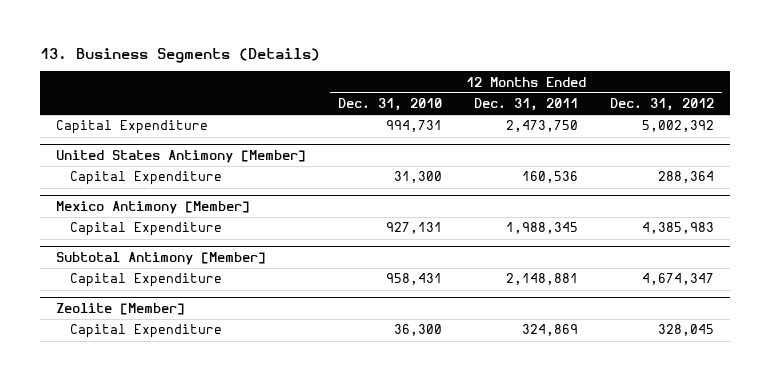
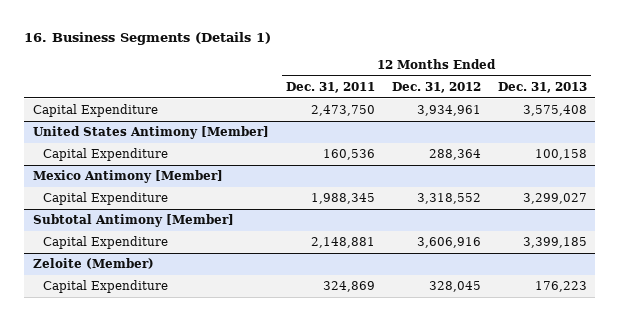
- 13. Business Segments (Details)
+ 16. Business Segments (Details 1)
- | 12 Months Ended Dec. 31, 2010 | 12 Months Ended Dec. 31, 2011 | 12 Months Ended Dec. 31, 2012
+ | 12 Months Ended Dec. 31, 2011 | 12 Months Ended Dec. 31, 2012 | 12 Months Ended Dec. 31, 2013
- Capital Expenditure | 994,731 | 2,473,750 | 5,002,392
+ Capital Expenditure | 2,473,750 | 3,934,961 | 3,575,408
@ Mexico Antimony [Member]
- Capital Expenditure | 927,131 | 1,988,345 | 4,385,983
+ Capital Expenditure | 1,988,345 | 3,318,552 | 3,299,027
@ Subtotal Antimony [Member]
- Capital Expenditure | 958,431 | 2,148,881 | 4,674,347
- Zeolite [Member]
@ Subtotal Antimony [Member]
+ Capital Expenditure | 2,148,881 | 3,606,916 | 3,399,185
+ Zeloite (Member)

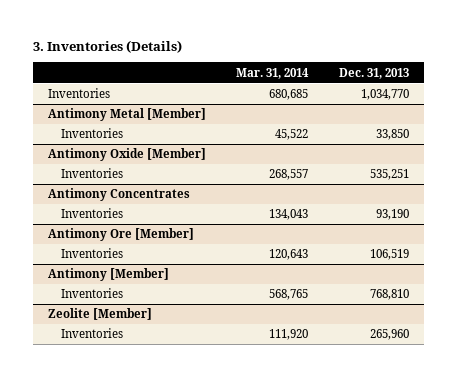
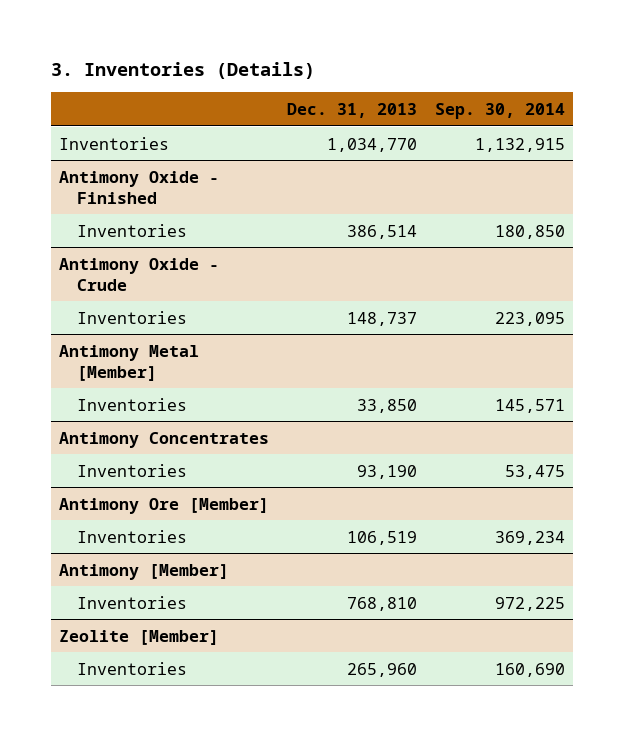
- | Mar. 31, 2014 | Dec. 31, 2013
+ | Dec. 31, 2013 | Sep. 30, 2014
+ Antimony Oxide - Finished
+ Inventories | 386,514 | 180,850
+ Antimony Oxide - Crude
+ Inventories | 148,737 | 223,095
- Antimony Oxide [Member]
- Inventories | 268,557 | 535,251

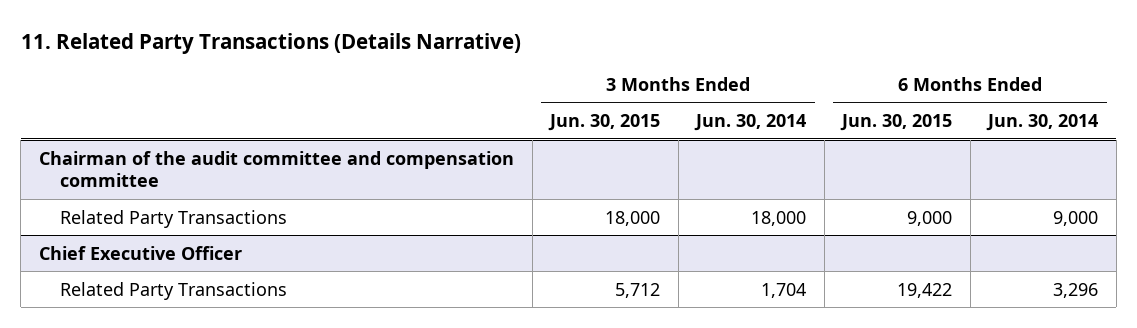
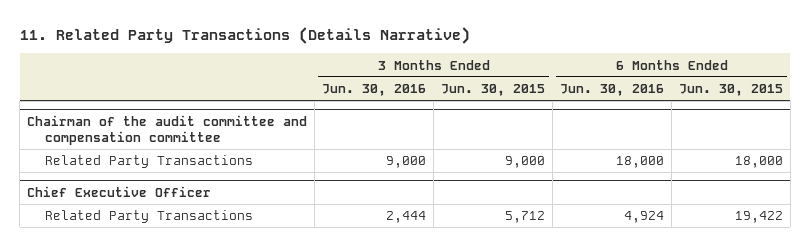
- | 3 Months Ended Jun. 30, 2015 | 3 Months Ended Jun. 30, 2014 | 6 Months Ended Jun. 30, 2015 | 6 Months Ended Jun. 30, 2014
+ | 3 Months Ended Jun. 30, 2016 | 3 Months Ended Jun. 30, 2015 | 6 Months Ended Jun. 30, 2016 | 6 Months Ended Jun. 30, 2015
@ Chairman of the audit committee and compensation committee
- Related Party Transactions | 18,000 | 18,000 | 9,000 | 9,000
+ Related Party Transactions | 9,000 | 9,000 | 18,000 | 18,000

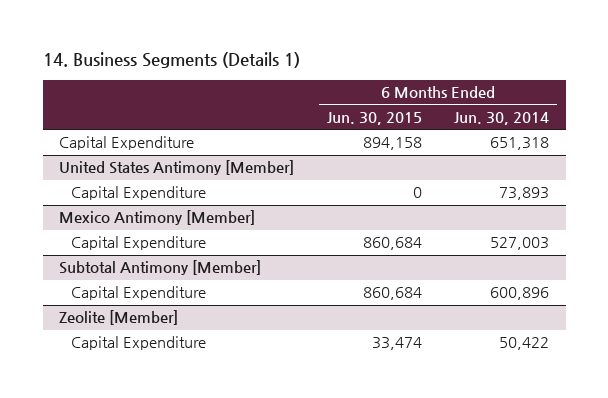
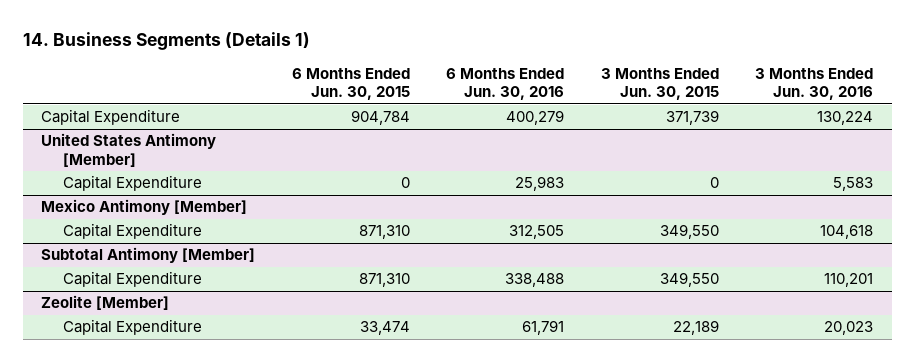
- | 6 Months Ended Jun. 30, 2015 | 6 Months Ended Jun. 30, 2014
+ | 6 Months Ended Jun. 30, 2015 | 6 Months Ended Jun. 30, 2016 | 3 Months Ended Jun. 30, 2015 | 3 Months Ended Jun. 30, 2016
- Capital Expenditure | 894,158 | 651,318
+ Capital Expenditure | 904,784 | 400,279 | 371,739 | 130,224
@ Mexico Antimony [Member]
- Capital Expenditure | 860,684 | 527,003
+ Capital Expenditure | 871,310 | 312,505 | 349,550 | 104,618
@ Subtotal Antimony [Member]
- Capital Expenditure | 860,684 | 600,896
+ Capital Expenditure | 871,310 | 338,488 | 349,550 | 110,201

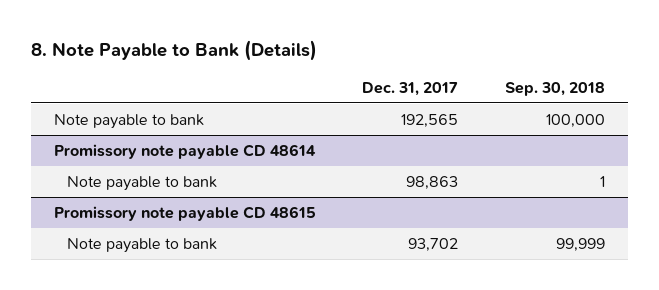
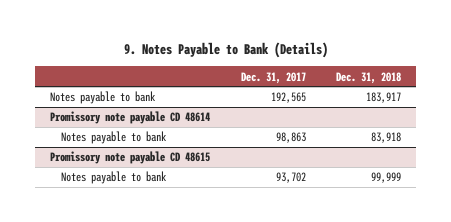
- 8. Note Payable to Bank (Details)
+ 9. Notes Payable to Bank (Details)
- | Dec. 31, 2017 | Sep. 30, 2018
+ | Dec. 31, 2017 | Dec. 31, 2018
- Note payable to bank | 192,565 | 100,000
+ Notes payable to bank | 192,565 | 183,917
@ Promissory note payable CD 48614
- Note payable to bank | 98,863 | 1
+ Notes payable to bank | 98,863 | 83,918
@ Promissory note payable CD 48615
- Note payable to bank | 93,702 | 99,999
+ Notes payable to bank | 93,702 | 99,999

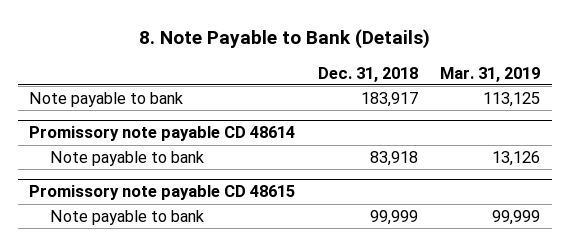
- 9. Notes Payable to Bank (Details)
+ 8. Note Payable to Bank (Details)
- | Dec. 31, 2017 | Dec. 31, 2018
+ | Dec. 31, 2018 | Mar. 31, 2019
- Notes payable to bank | 192,565 | 183,917
+ Note payable to bank | 183,917 | 113,125
@ Promissory note payable CD 48614
- Notes payable to bank | 98,863 | 83,918
+ Note payable to bank | 83,918 | 13,126
@ Promissory note payable CD 48615
- Notes payable to bank | 93,702 | 99,999
+ Note payable to bank | 99,999 | 99,999

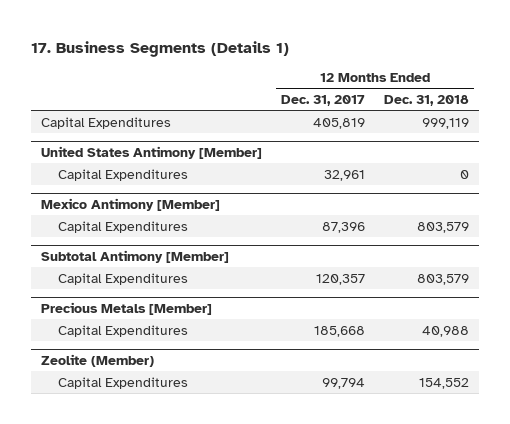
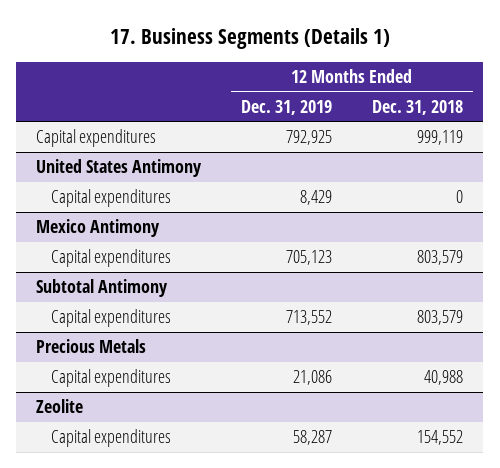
- | 12 Months Ended Dec. 31, 2017 | 12 Months Ended Dec. 31, 2018
+ | 12 Months Ended Dec. 31, 2019 | 12 Months Ended Dec. 31, 2018
- Capital Expenditures | 405,819 | 999,119
- United States Antimony [Member]
- Capital Expenditures | 32,961 | 0
- Mexico Antimony [Member]
- Capital Expenditures | 87,396 | 803,579
- Subtotal Antimony [Member]
- Capital Expenditures | 120,357 | 803,579
- Precious Metals [Member]
- Capital Expenditures | 185,668 | 40,988
- Zeolite (Member)
- Capital Expenditures | 99,794 | 154,552
+ Capital expenditures | 792,925 | 999,119
+ United States Antimony
+ Capital expenditures | 8,429 | 0
+ Mexico Antimony
+ Capital expenditures | 705,123 | 803,579
+ Subtotal Antimony
+ Capital expenditures | 713,552 | 803,579
+ Precious Metals
+ Capital expenditures | 21,086 | 40,988
+ Zeolite
+ Capital expenditures | 58,287 | 154,552

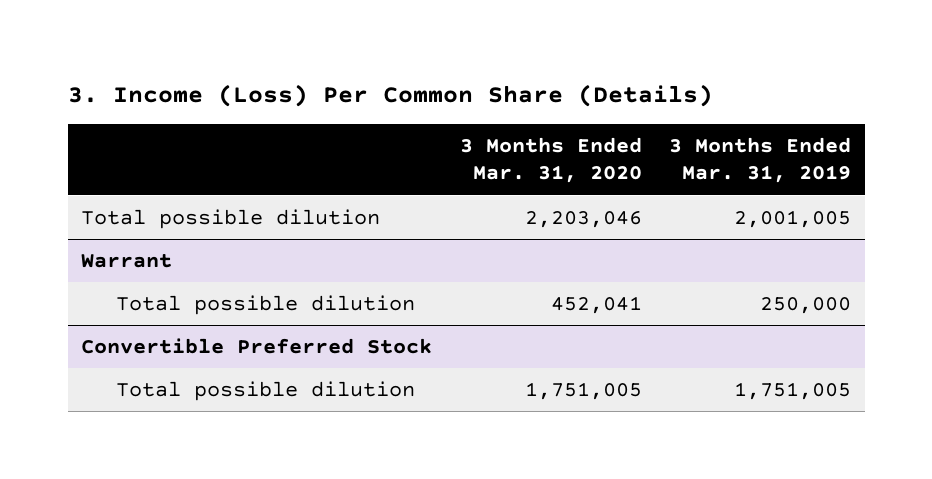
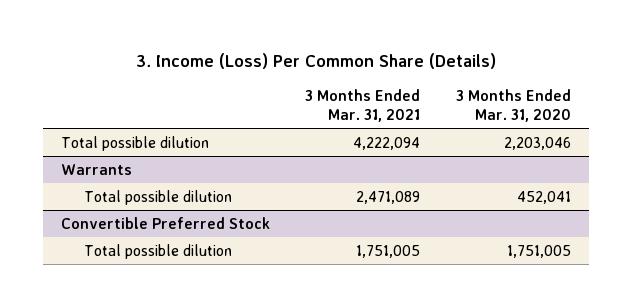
- | 3 Months Ended Mar. 31, 2020 | 3 Months Ended Mar. 31, 2019
+ | 3 Months Ended Mar. 31, 2021 | 3 Months Ended Mar. 31, 2020
- Warrant
+ Warrants

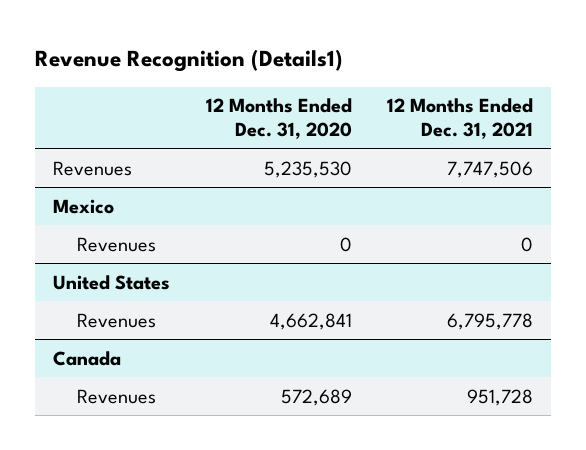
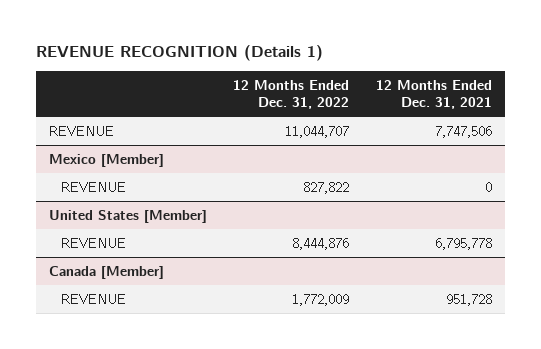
- Revenue Recognition (Details1)
+ REVENUE RECOGNITION (Details 1)
- | 12 Months Ended Dec. 31, 2020 | 12 Months Ended Dec. 31, 2021
+ | 12 Months Ended Dec. 31, 2022 | 12 Months Ended Dec. 31, 2021
- Revenues | 5,235,530 | 7,747,506
- Mexico
- Revenues | 0 | 0
- United States
- Revenues | 4,662,841 | 6,795,778
- Canada
- Revenues | 572,689 | 951,728
+ REVENUE | 11,044,707 | 7,747,506
+ Mexico [Member]
+ REVENUE | 827,822 | 0
+ United States [Member]
+ REVENUE | 8,444,876 | 6,795,778
+ Canada [Member]
+ REVENUE | 1,772,009 | 951,728

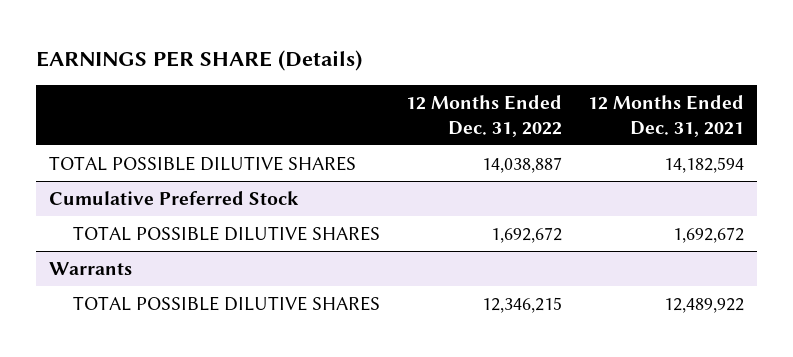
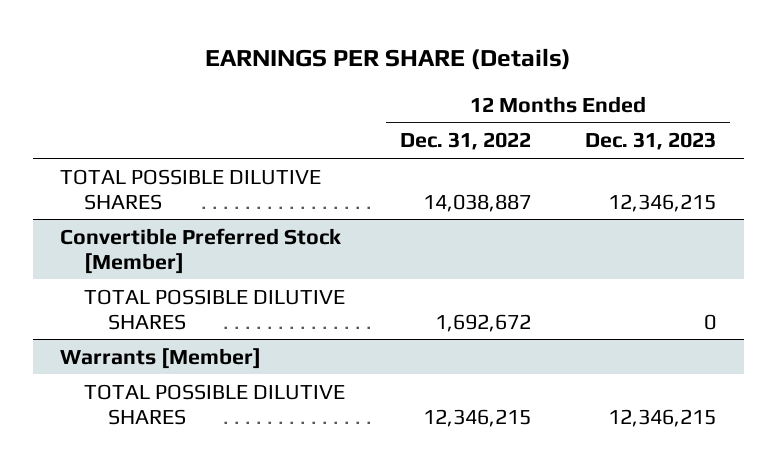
- | 12 Months Ended Dec. 31, 2022 | 12 Months Ended Dec. 31, 2021
+ | 12 Months Ended Dec. 31, 2022 | 12 Months Ended Dec. 31, 2023
- Cumulative Preferred Stock
+ Convertible Preferred Stock [Member]
- Warrants
+ Warrants [Member]

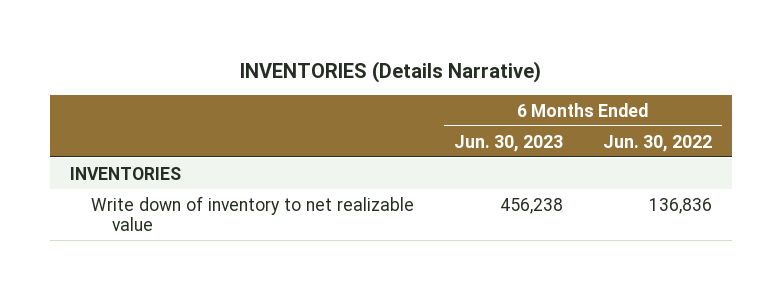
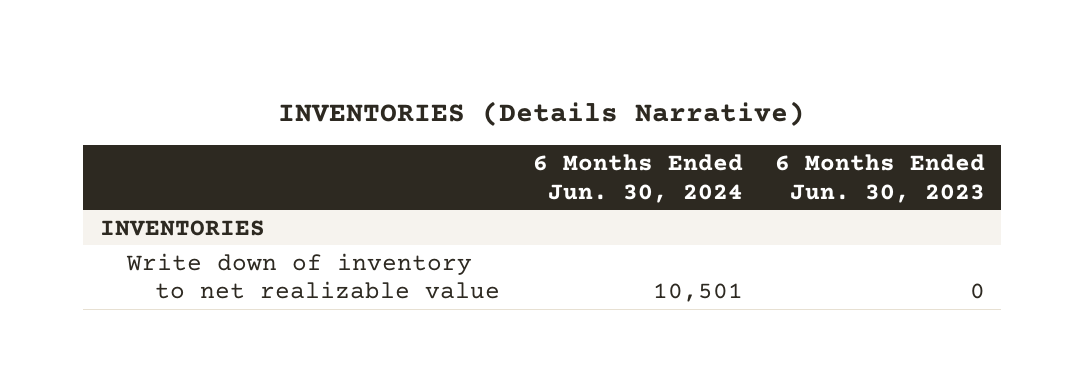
- | 6 Months Ended Jun. 30, 2023 | 6 Months Ended Jun. 30, 2022
+ | 6 Months Ended Jun. 30, 2024 | 6 Months Ended Jun. 30, 2023
- Write down of inventory to net realizable value | 456,238 | 136,836
+ Write down of inventory to net realizable value | 10,501 | 0

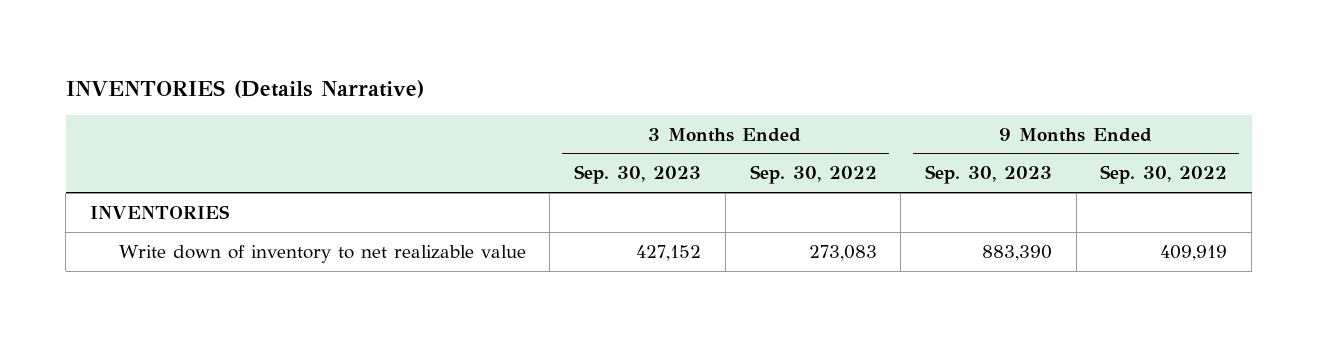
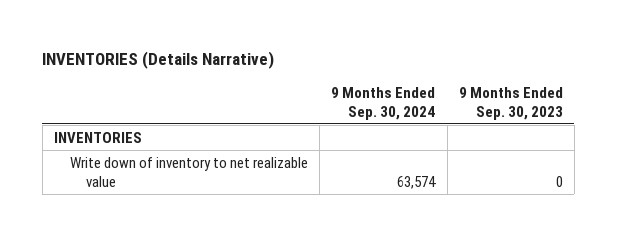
- | 3 Months Ended Sep. 30, 2023 | 3 Months Ended Sep. 30, 2022 | 9 Months Ended Sep. 30, 2023 | 9 Months Ended Sep. 30, 2022
+ | 9 Months Ended Sep. 30, 2024 | 9 Months Ended Sep. 30, 2023
- Write down of inventory to net realizable value | 427,152 | 273,083 | 883,390 | 409,919
+ Write down of inventory to net realizable value | 63,574 | 0

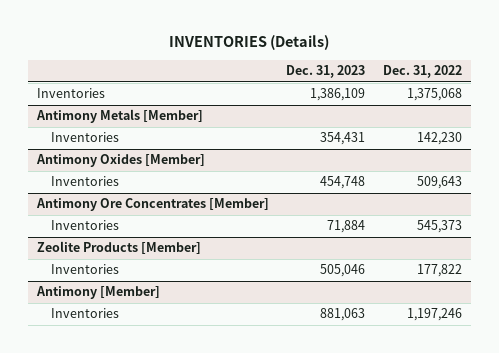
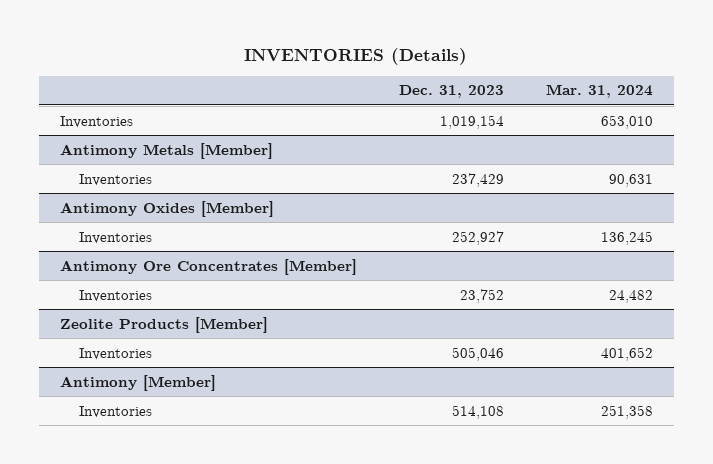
- | Dec. 31, 2023 | Dec. 31, 2022
+ | Dec. 31, 2023 | Mar. 31, 2024
- Inventories | 1,386,109 | 1,375,068
+ Inventories | 1,019,154 | 653,010
@ Antimony Metals [Member]
- Inventories | 354,431 | 142,230
+ Inventories | 237,429 | 90,631
@ Antimony Oxides [Member]
- Inventories | 454,748 | 509,643
+ Inventories | 252,927 | 136,245
@ Antimony Ore Concentrates [Member]
- Inventories | 71,884 | 545,373
+ Inventories | 23,752 | 24,482
@ Antimony [Member]
- Inventories | 881,063 | 1,197,246
+ Inventories | 514,108 | 251,358

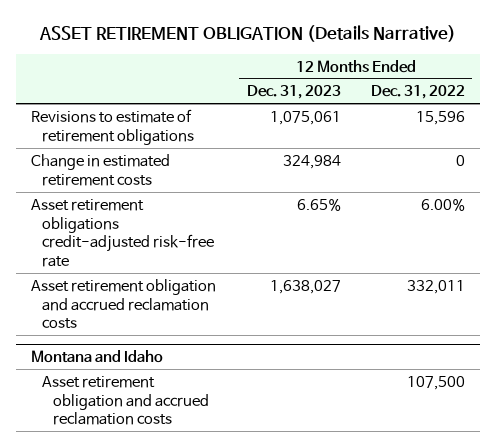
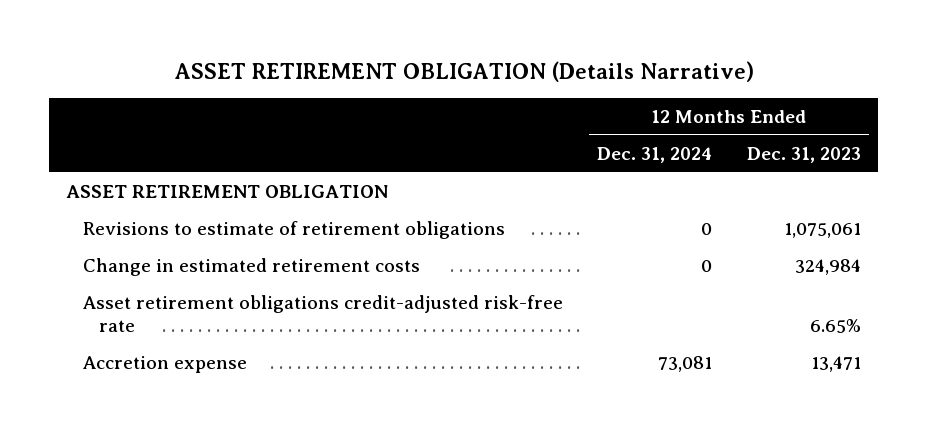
- | 12 Months Ended Dec. 31, 2023 | 12 Months Ended Dec. 31, 2022
+ | 12 Months Ended Dec. 31, 2024 | 12 Months Ended Dec. 31, 2023
+ ASSET RETIREMENT OBLIGATION
- Asset retirement obligation and accrued reclamation costs | 1,638,027 | 332,011
- Montana and Idaho
- Asset retirement obligation and accrued reclamation costs | | 107,500
+ Accretion expense | 73,081 | 13,471

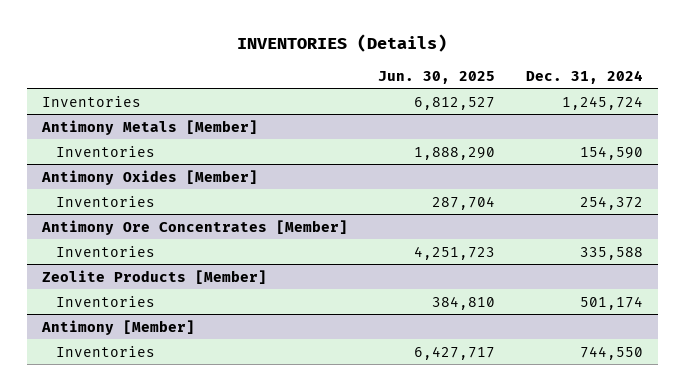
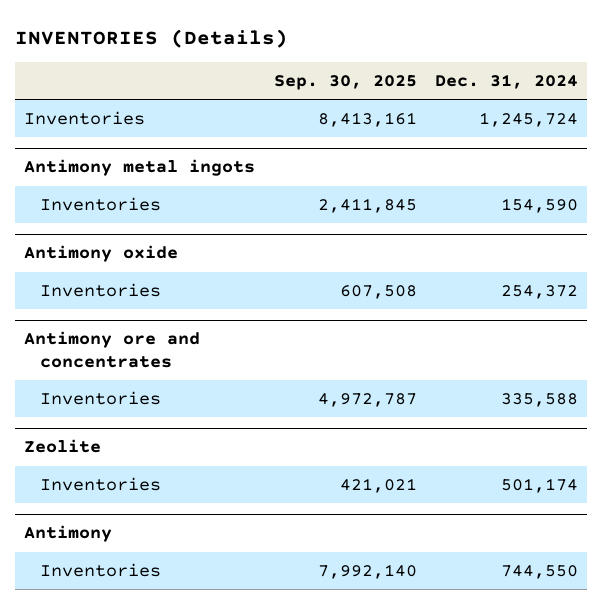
- | Jun. 30, 2025 | Dec. 31, 2024
+ | Sep. 30, 2025 | Dec. 31, 2024
- Antimony Metals [Member]
+ Antimony metal ingots
- Antimony Oxides [Member]
+ Antimony oxide
- Antimony Ore Concentrates [Member]
+ Antimony ore and concentrates
- Zeolite Products [Member]
+ Zeolite
- Antimony [Member]
+ Antimony

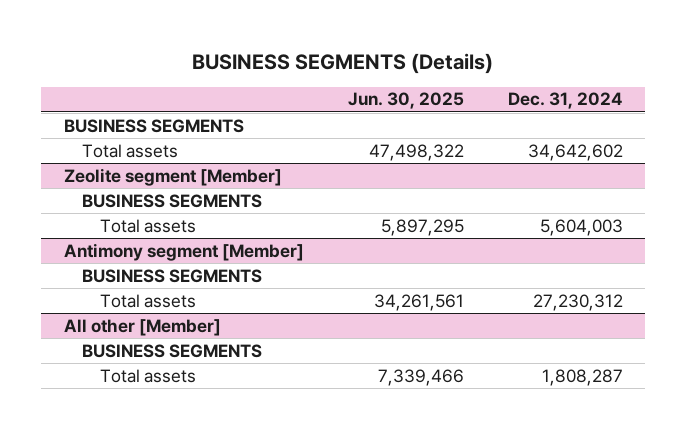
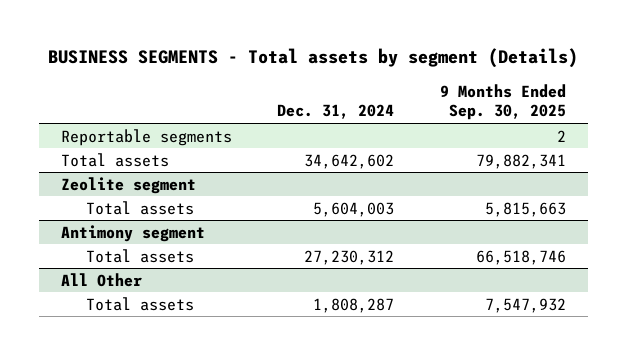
- BUSINESS SEGMENTS (Details)
+ BUSINESS SEGMENTS - Total assets by segment (Details)
- | Jun. 30, 2025 | Dec. 31, 2024
+ | Dec. 31, 2024 | 9 Months Ended Sep. 30, 2025
- BUSINESS SEGMENTS
+ Reportable segments | | 2
- Zeolite segment [Member]
- BUSINESS SEGMENTS
+ Zeolite segment
- Antimony segment [Member]
- BUSINESS SEGMENTS
+ Antimony segment
- All other [Member]
- BUSINESS SEGMENTS
+ All Other

